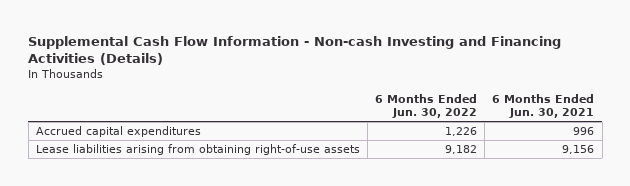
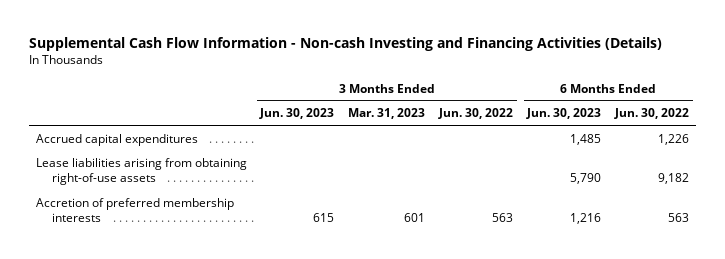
- | 6 Months Ended Jun. 30, 2022 | 6 Months Ended Jun. 30, 2021
+ | 3 Months Ended Jun. 30, 2023 | 3 Months Ended Mar. 31, 2023 | 3 Months Ended Jun. 30, 2022 | 6 Months Ended Jun. 30, 2023 | 6 Months Ended Jun. 30, 2022
+ Accretion of preferred membership interests | 615 | 601 | 563 | 1,216 | 563

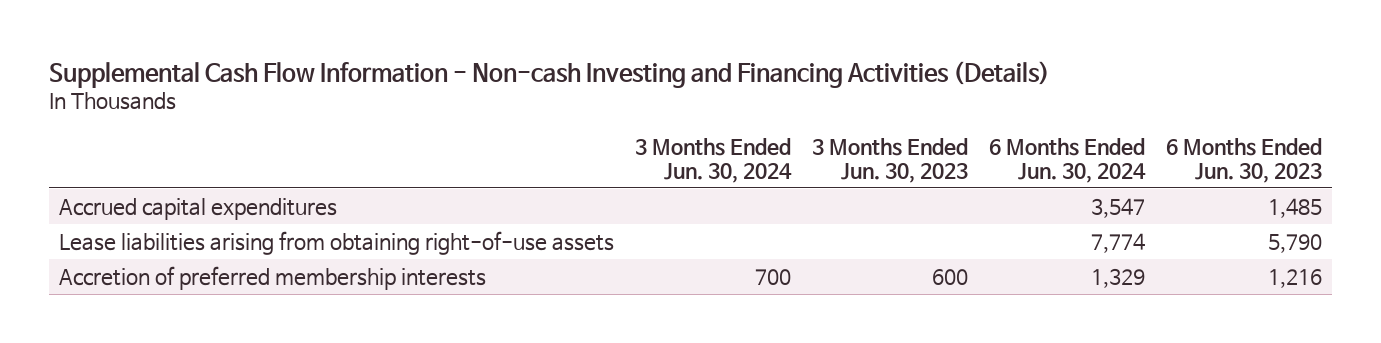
- | 3 Months Ended Jun. 30, 2023 | 3 Months Ended Mar. 31, 2023 | 3 Months Ended Jun. 30, 2022 | 6 Months Ended Jun. 30, 2023 | 6 Months Ended Jun. 30, 2022
+ | 3 Months Ended Jun. 30, 2024 | 3 Months Ended Jun. 30, 2023 | 6 Months Ended Jun. 30, 2024 | 6 Months Ended Jun. 30, 2023
- Accretion of preferred membership interests | 615 | 601 | 563 | 1,216 | 563
+ Accretion of preferred membership interests | 700 | 600 | 1,329 | 1,216

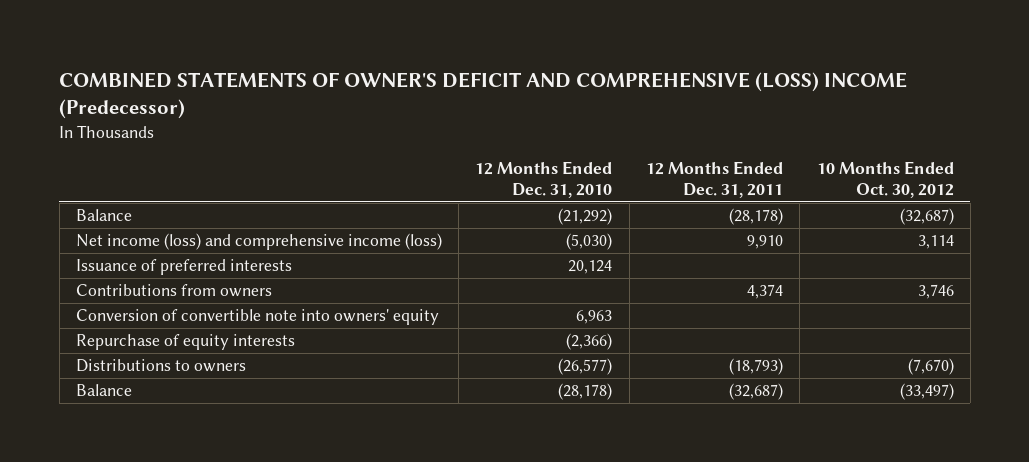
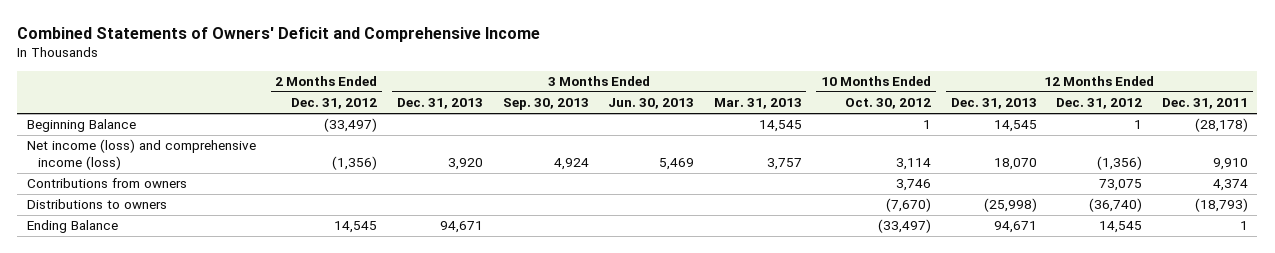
- COMBINED STATEMENTS OF OWNER'S DEFICIT AND COMPREHENSIVE (LOSS) INCOME (Predecessor)
+ Combined Statements of Owners' Deficit and Comprehensive Income
- | 12 Months Ended Dec. 31, 2010 | 12 Months Ended Dec. 31, 2011 | 10 Months Ended Oct. 30, 2012
+ | 2 Months Ended Dec. 31, 2012 | 3 Months Ended Dec. 31, 2013 | 3 Months Ended Sep. 30, 2013 | 3 Months Ended Jun. 30, 2013 | 3 Months Ended Mar. 31, 2013 | 10 Months Ended Oct. 30, 2012 | 12 Months Ended Dec. 31, 2013 | 12 Months Ended Dec. 31, 2012 | 12 Months Ended Dec. 31, 2011
- Balance | (21,292) | (28,178) | (32,687)
+ Beginning Balance | (33,497) | | | | 14,545 | 1 | 14,545 | 1 | (28,178)
- Issuance of preferred interests | 20,124 | |
- Conversion of convertible note into owners' equity | 6,963 | |
- Repurchase of equity interests | (2,366) | |
- Balance | (28,178) | (32,687) | (33,497)
+ Ending Balance | 14,545 | 94,671 | | | | (33,497) | 94,671 | 14,545 | 1

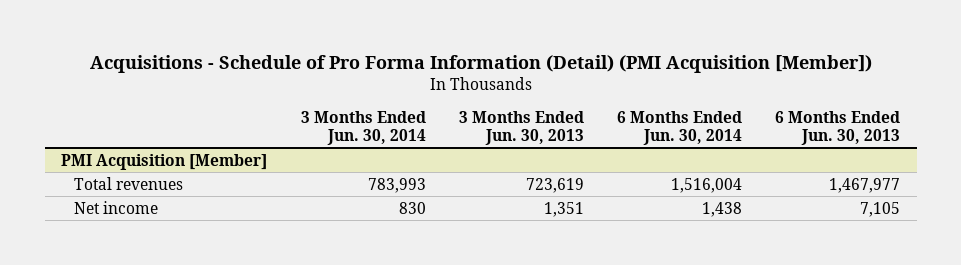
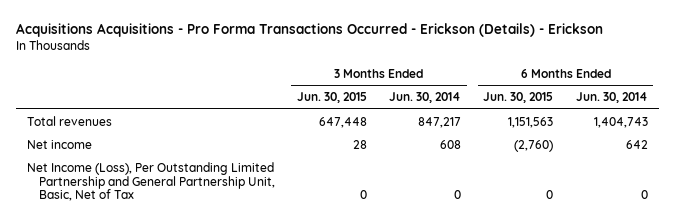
- Acquisitions - Schedule of Pro Forma Information (Detail) (PMI Acquisition [Member])
+ Acquisitions Acquisitions - Pro Forma Transactions Occurred - Erickson (Details) - Erickson
- | 3 Months Ended Jun. 30, 2014 | 3 Months Ended Jun. 30, 2013 | 6 Months Ended Jun. 30, 2014 | 6 Months Ended Jun. 30, 2013
+ | 3 Months Ended Jun. 30, 2015 | 3 Months Ended Jun. 30, 2014 | 6 Months Ended Jun. 30, 2015 | 6 Months Ended Jun. 30, 2014
- PMI Acquisition [Member]
- Total revenues | 783,993 | 723,619 | 1,516,004 | 1,467,977
- Net income | 830 | 1,351 | 1,438 | 7,105
+ Total revenues | 647,448 | 847,217 | 1,151,563 | 1,404,743
+ Net income | 28 | 608 | (2,760) | 642
+ Net Income (Loss), Per Outstanding Limited Partnership and General Partnership Unit, Basic, Net of Tax | 0 | 0 | 0 | 0

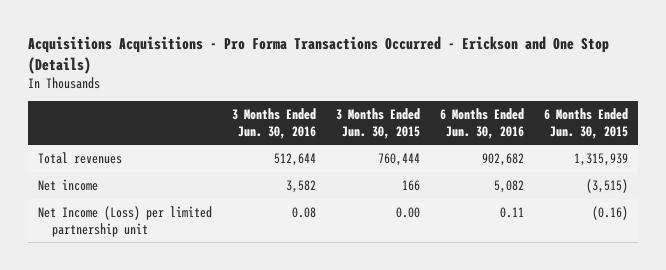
- Acquisitions Acquisitions - Pro Forma Transactions Occurred - Erickson (Details) - Erickson
+ Acquisitions Acquisitions - Pro Forma Transactions Occurred - Erickson and One Stop (Details)
- | 3 Months Ended Jun. 30, 2015 | 3 Months Ended Jun. 30, 2014 | 6 Months Ended Jun. 30, 2015 | 6 Months Ended Jun. 30, 2014
+ | 3 Months Ended Jun. 30, 2016 | 3 Months Ended Jun. 30, 2015 | 6 Months Ended Jun. 30, 2016 | 6 Months Ended Jun. 30, 2015
- Total revenues | 647,448 | 847,217 | 1,151,563 | 1,404,743
- Net income | 28 | 608 | (2,760) | 642
- Net Income (Loss), Per Outstanding Limited Partnership and General Partnership Unit, Basic, Net of Tax | 0 | 0 | 0 | 0
+ Total revenues | 512,644 | 760,444 | 902,682 | 1,315,939
+ Net income | 3,582 | 166 | 5,082 | (3,515)
+ Net Income (Loss) per limited partnership unit | 0.08 | 0.00 | 0.11 | (0.16)

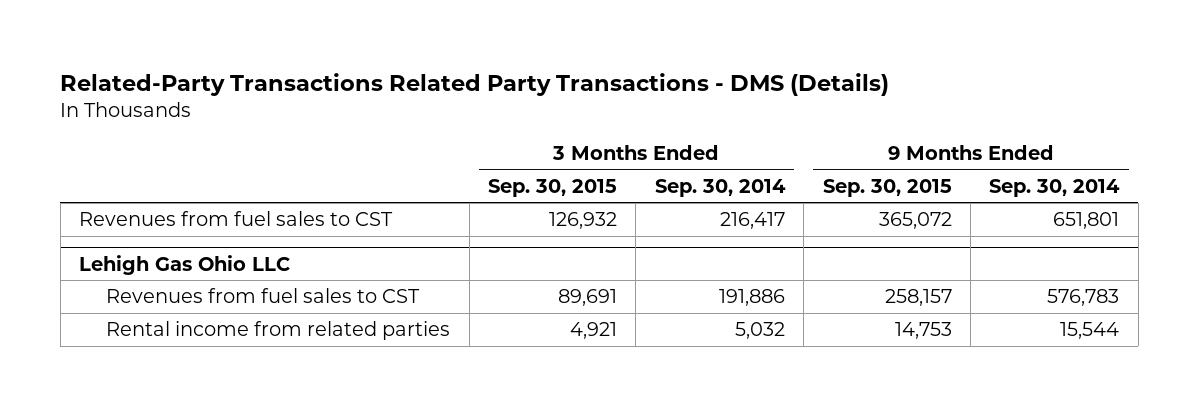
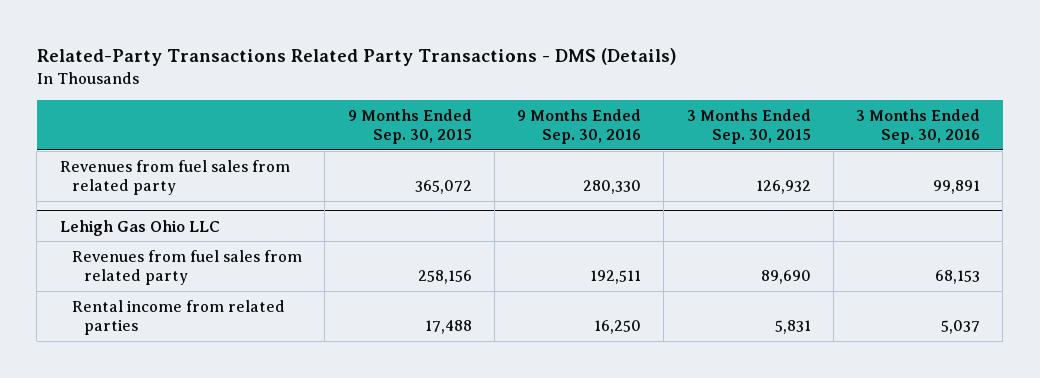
- | 3 Months Ended Sep. 30, 2015 | 3 Months Ended Sep. 30, 2014 | 9 Months Ended Sep. 30, 2015 | 9 Months Ended Sep. 30, 2014
+ | 9 Months Ended Sep. 30, 2015 | 9 Months Ended Sep. 30, 2016 | 3 Months Ended Sep. 30, 2015 | 3 Months Ended Sep. 30, 2016
- Revenues from fuel sales to CST | 126,932 | 216,417 | 365,072 | 651,801
+ Revenues from fuel sales from related party | 365,072 | 280,330 | 126,932 | 99,891
@ Lehigh Gas Ohio LLC
- Revenues from fuel sales to CST | 89,691 | 191,886 | 258,157 | 576,783
- Rental income from related parties | 4,921 | 5,032 | 14,753 | 15,544
+ Revenues from fuel sales from related party | 258,156 | 192,511 | 89,690 | 68,153
+ Rental income from related parties | 17,488 | 16,250 | 5,831 | 5,037

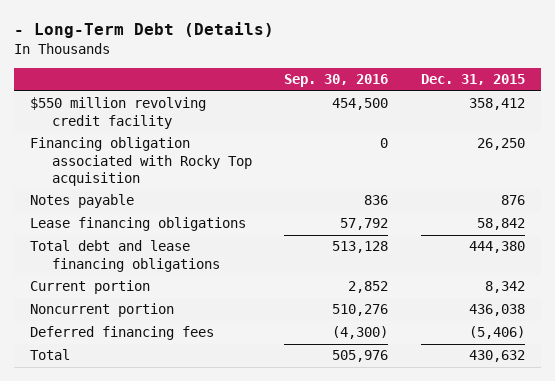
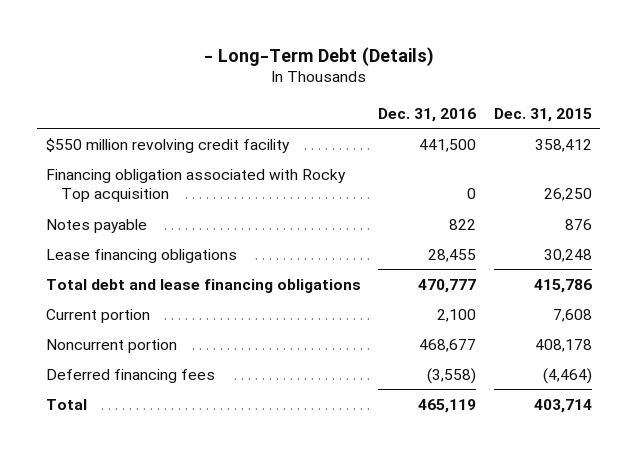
- | Sep. 30, 2016 | Dec. 31, 2015
+ | Dec. 31, 2016 | Dec. 31, 2015
- Lease financing obligations | 57,792 | 58,842
- Total debt and lease financing obligations | 513,128 | 444,380
- Current portion | 2,852 | 8,342
- Noncurrent portion | 510,276 | 436,038
- Deferred financing fees | (4,300) | (5,406)
- Total | 505,976 | 430,632
+ Lease financing obligations | 28,455 | 30,248
+ Total debt and lease financing obligations | 470,777 | 415,786
+ Current portion | 2,100 | 7,608
+ Noncurrent portion | 468,677 | 408,178
+ Deferred financing fees | (3,558) | (4,464)
+ Total | 465,119 | 403,714

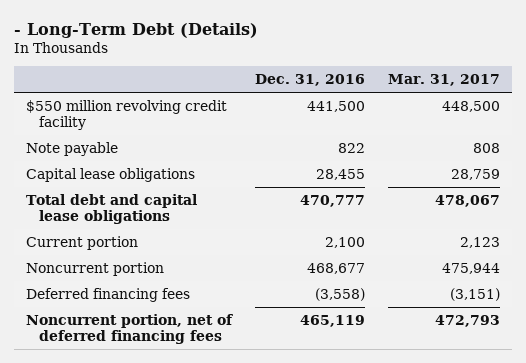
- | Dec. 31, 2016 | Dec. 31, 2015
+ | Dec. 31, 2016 | Mar. 31, 2017
- Financing obligation associated with Rocky Top acquisition | 0 | 26,250
- Notes payable | 822 | 876
- Lease financing obligations | 28,455 | 30,248
- Total debt and lease financing obligations | 470,777 | 415,786
+ Note payable | 822 | 808
+ Capital lease obligations | 28,455 | 28,759
+ Total debt and capital lease obligations | 470,777 | 478,067
- Total | 465,119 | 403,714
+ Noncurrent portion, net of deferred financing fees | 465,119 | 472,793

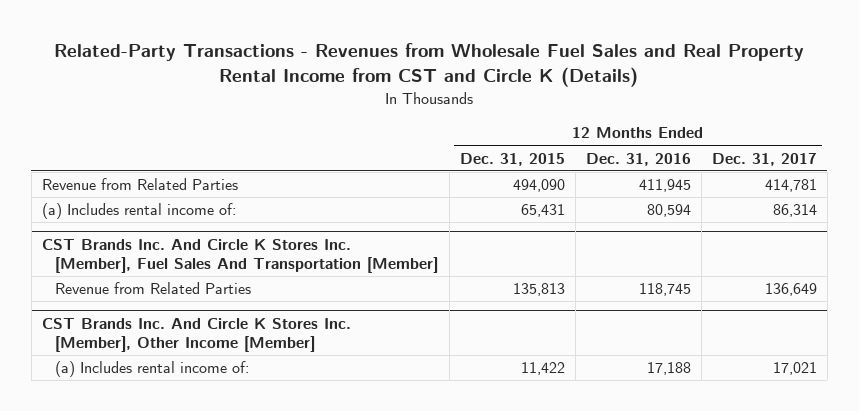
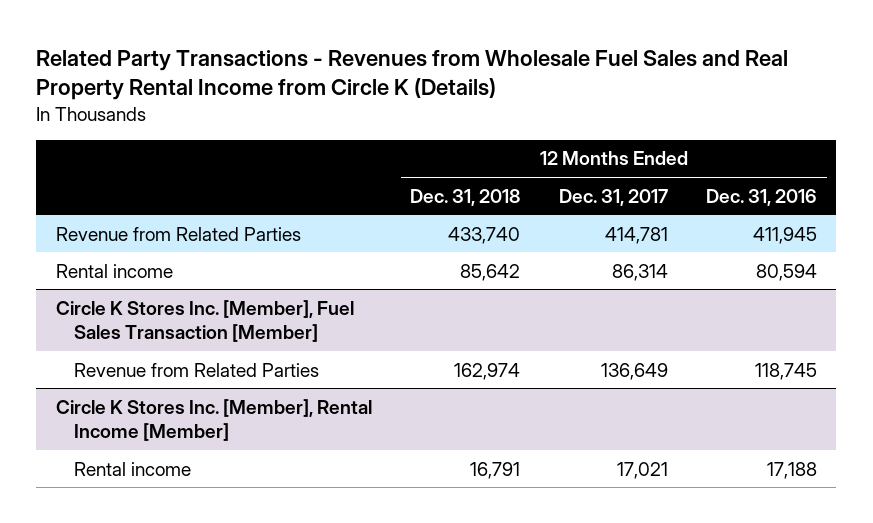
- Related-Party Transactions - Revenues from Wholesale Fuel Sales and Real Property Rental Income from CST and Circle K (Details)
+ Related Party Transactions - Revenues from Wholesale Fuel Sales and Real Property Rental Income from Circle K (Details)
- | 12 Months Ended Dec. 31, 2015 | 12 Months Ended Dec. 31, 2016 | 12 Months Ended Dec. 31, 2017
+ | 12 Months Ended Dec. 31, 2018 | 12 Months Ended Dec. 31, 2017 | 12 Months Ended Dec. 31, 2016
- (a) Includes rental income of: | 65,431 | 80,594 | 86,314
- CST Brands Inc. And Circle K Stores Inc. [Member], Fuel Sales And Transportation [Member]
+ Rental income | 85,642 | 86,314 | 80,594
+ Circle K Stores Inc. [Member], Fuel Sales Transaction [Member]
- CST Brands Inc. And Circle K Stores Inc. [Member], Other Income [Member]
- (a) Includes rental income of: | 11,422 | 17,188 | 17,021
+ Circle K Stores Inc. [Member], Rental Income [Member]
+ Rental income | 16,791 | 17,021 | 17,188

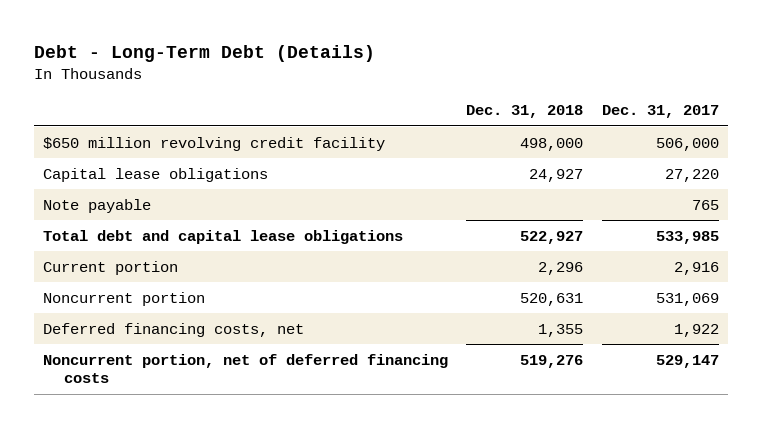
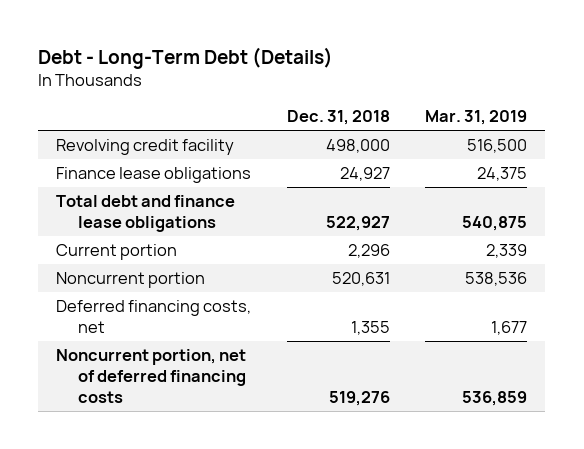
- | Dec. 31, 2018 | Dec. 31, 2017
+ | Dec. 31, 2018 | Mar. 31, 2019
- $650 million revolving credit facility | 498,000 | 506,000
- Capital lease obligations | 24,927 | 27,220
- Note payable | | 765
- Total debt and capital lease obligations | 522,927 | 533,985
+ Revolving credit facility | 498,000 | 516,500
+ Finance lease obligations | 24,927 | 24,375
+ Total debt and finance lease obligations | 522,927 | 540,875

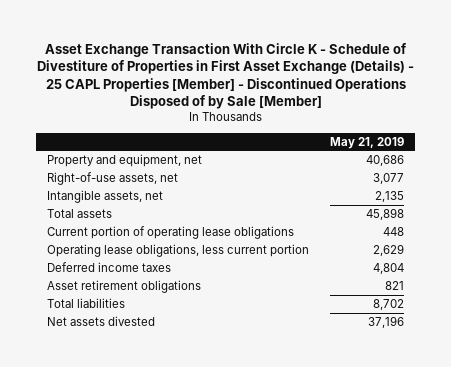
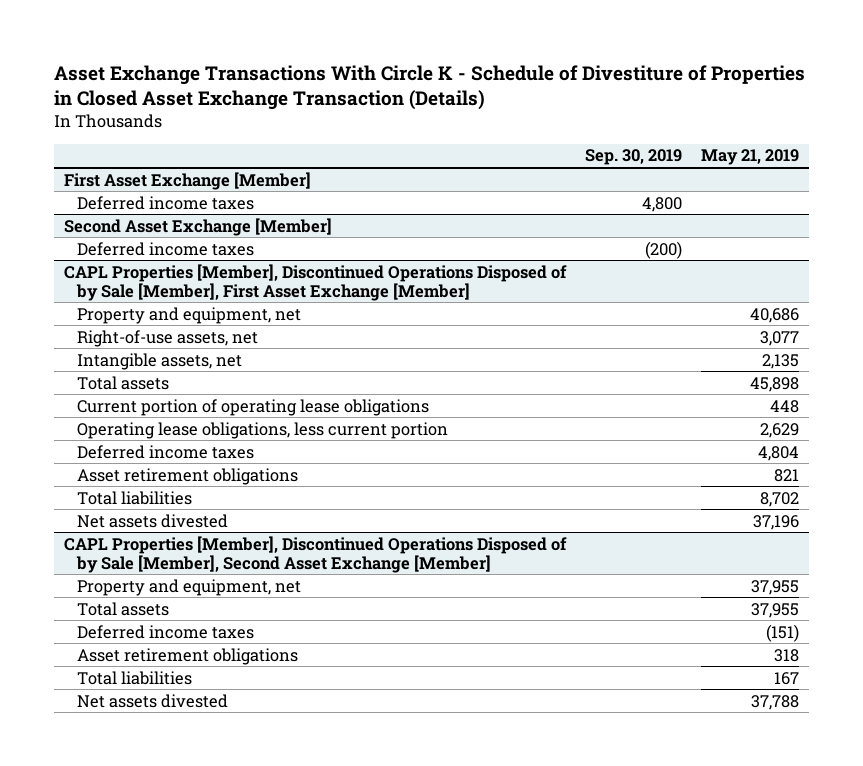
- Asset Exchange Transaction With Circle K - Schedule of Divestiture of Properties in First Asset Exchange (Details) - 25 CAPL Properties [Member] - Discontinued Operations Disposed of by Sale [Member]
+ Asset Exchange Transactions With Circle K - Schedule of Divestiture of Properties in Closed Asset Exchange Transaction (Details)
- | May 21, 2019
+ | Sep. 30, 2019 | May 21, 2019
+ First Asset Exchange [Member]
+ Deferred income taxes | 4,800 |
+ Second Asset Exchange [Member]
+ Deferred income taxes | (200) |
+ CAPL Properties [Member], Discontinued Operations Disposed of by Sale [Member], First Asset Exchange [Member]
+ CAPL Properties [Member], Discontinued Operations Disposed of by Sale [Member], Second Asset Exchange [Member]
+ Property and equipment, net | | 37,955
+ Total assets | | 37,955
+ Deferred income taxes | | (151)
+ Asset retirement obligations | | 318
+ Total liabilities | | 167
+ Net assets divested | | 37,788

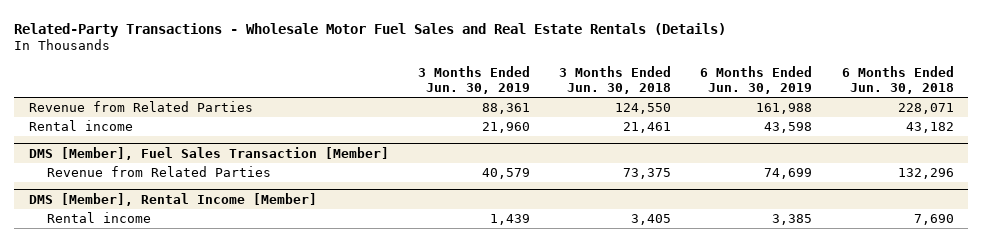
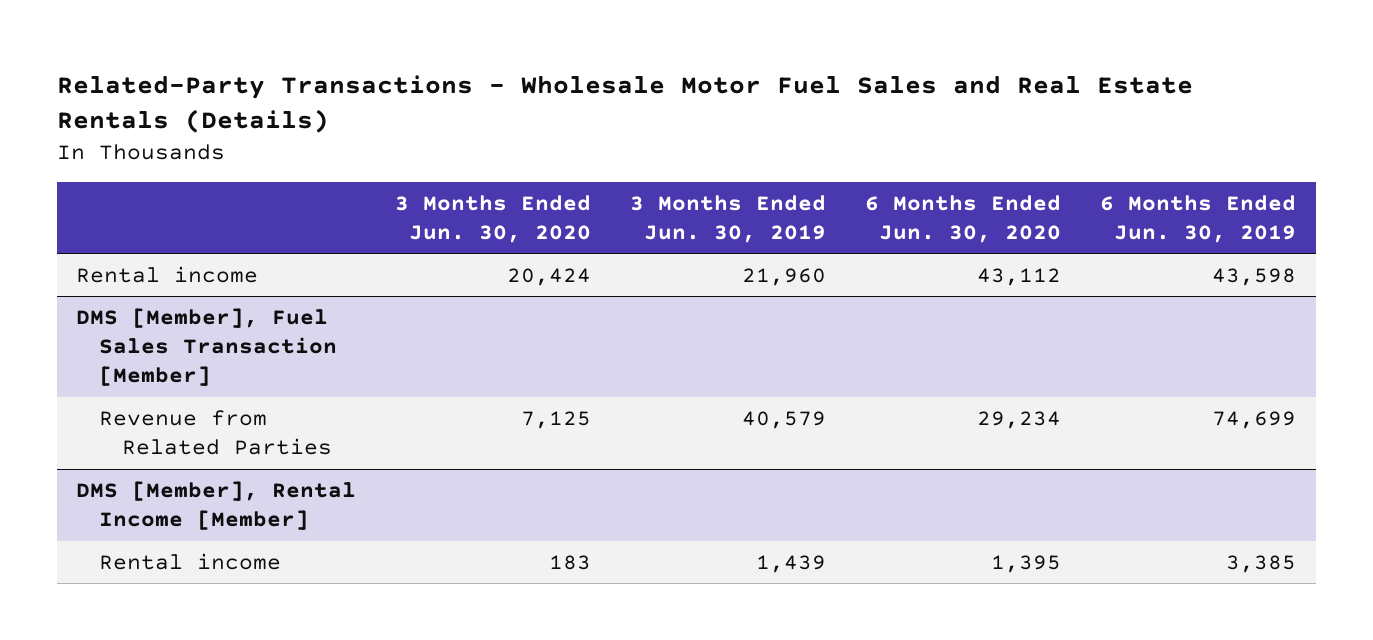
- | 3 Months Ended Jun. 30, 2019 | 3 Months Ended Jun. 30, 2018 | 6 Months Ended Jun. 30, 2019 | 6 Months Ended Jun. 30, 2018
+ | 3 Months Ended Jun. 30, 2020 | 3 Months Ended Jun. 30, 2019 | 6 Months Ended Jun. 30, 2020 | 6 Months Ended Jun. 30, 2019
- Revenue from Related Parties | 88,361 | 124,550 | 161,988 | 228,071

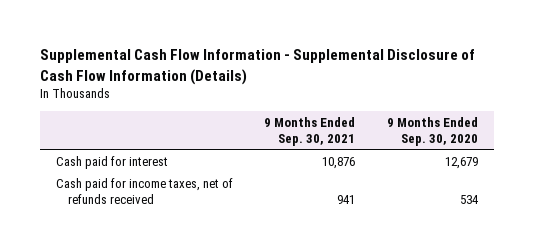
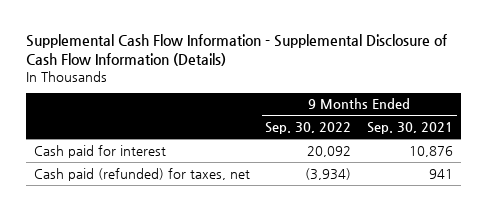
- | 9 Months Ended Sep. 30, 2021 | 9 Months Ended Sep. 30, 2020
+ | 9 Months Ended Sep. 30, 2022 | 9 Months Ended Sep. 30, 2021
- Cash paid for income taxes, net of refunds received | 941 | 534
+ Cash paid (refunded) for taxes, net | (3,934) | 941

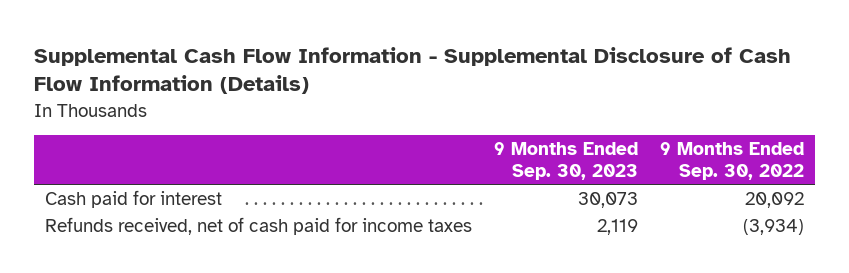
- | 9 Months Ended Sep. 30, 2022 | 9 Months Ended Sep. 30, 2021
+ | 9 Months Ended Sep. 30, 2023 | 9 Months Ended Sep. 30, 2022
- Cash paid (refunded) for taxes, net | (3,934) | 941
+ Refunds received, net of cash paid for income taxes | 2,119 | (3,934)

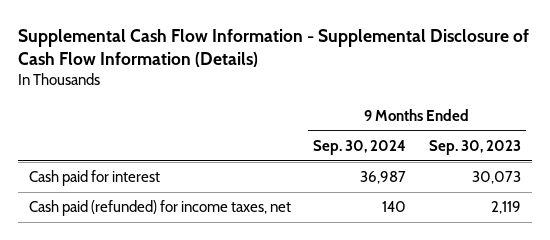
- | 9 Months Ended Sep. 30, 2023 | 9 Months Ended Sep. 30, 2022
+ | 9 Months Ended Sep. 30, 2024 | 9 Months Ended Sep. 30, 2023
- Refunds received, net of cash paid for income taxes | 2,119 | (3,934)
+ Cash paid (refunded) for income taxes, net | 140 | 2,119

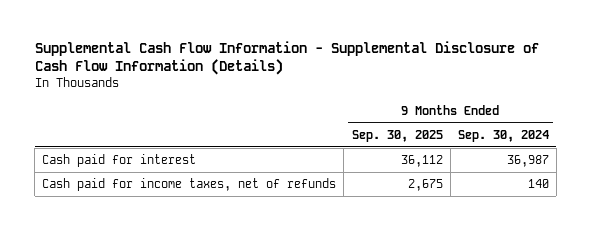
- | 9 Months Ended Sep. 30, 2024 | 9 Months Ended Sep. 30, 2023
+ | 9 Months Ended Sep. 30, 2025 | 9 Months Ended Sep. 30, 2024
- Cash paid (refunded) for income taxes, net | 140 | 2,119
+ Cash paid for income taxes, net of refunds | 2,675 | 140

